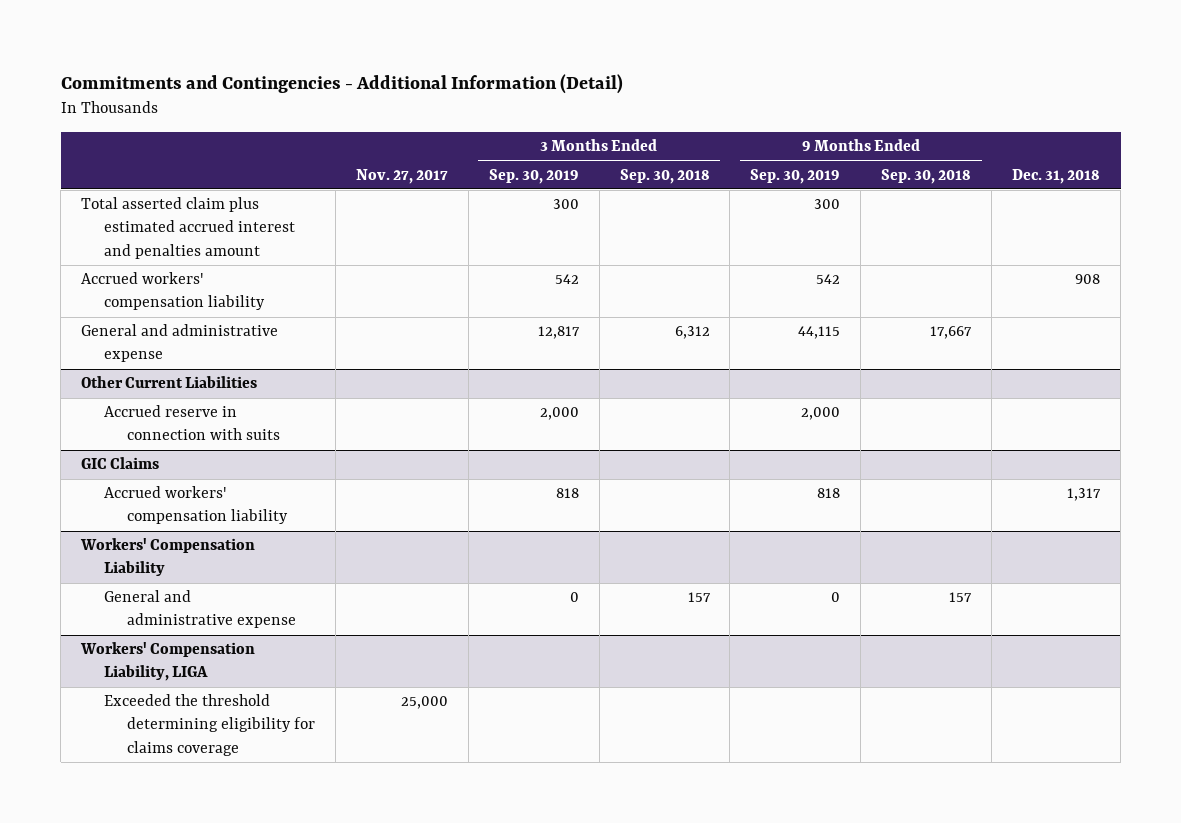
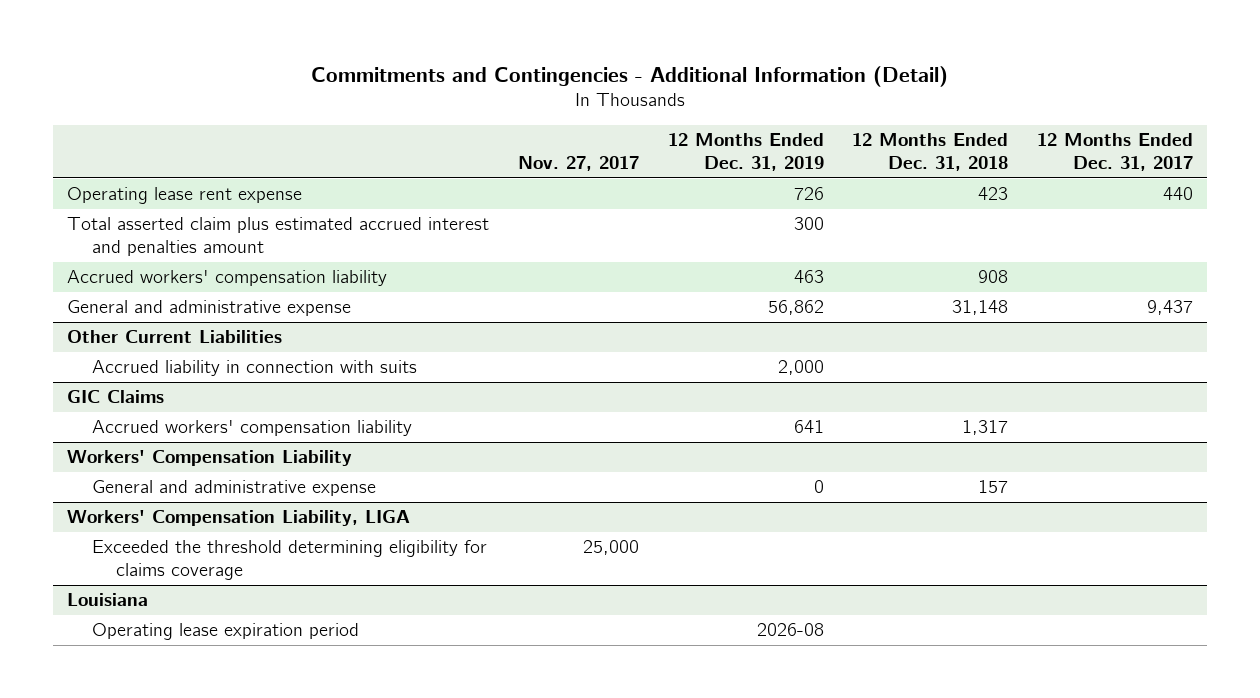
- | Nov. 27, 2017 | 3 Months Ended Sep. 30, 2019 | 3 Months Ended Sep. 30, 2018 | 9 Months Ended Sep. 30, 2019 | 9 Months Ended Sep. 30, 2018 | Dec. 31, 2018
+ | Nov. 27, 2017 | 12 Months Ended Dec. 31, 2019 | 12 Months Ended Dec. 31, 2018 | 12 Months Ended Dec. 31, 2017
+ Operating lease rent expense | | 726 | 423 | 440
@ Other Current Liabilities
- Accrued reserve in connection with suits | | 2,000 | | 2,000 | |
+ Accrued liability in connection with suits | | 2,000 | |
+ Louisiana
+ Operating lease expiration period | | 2026-08 | |

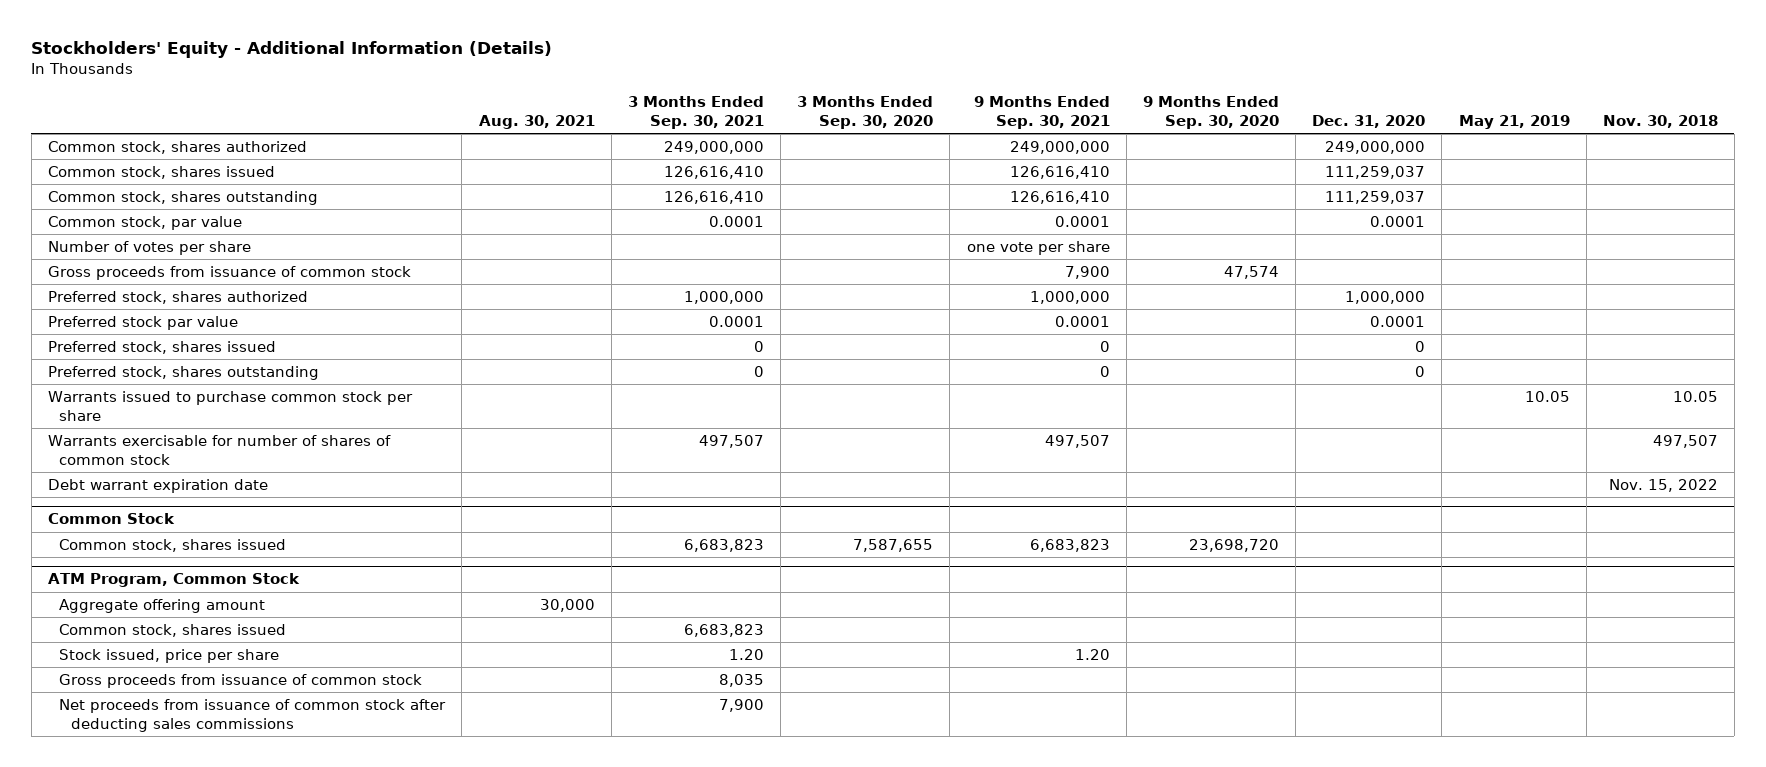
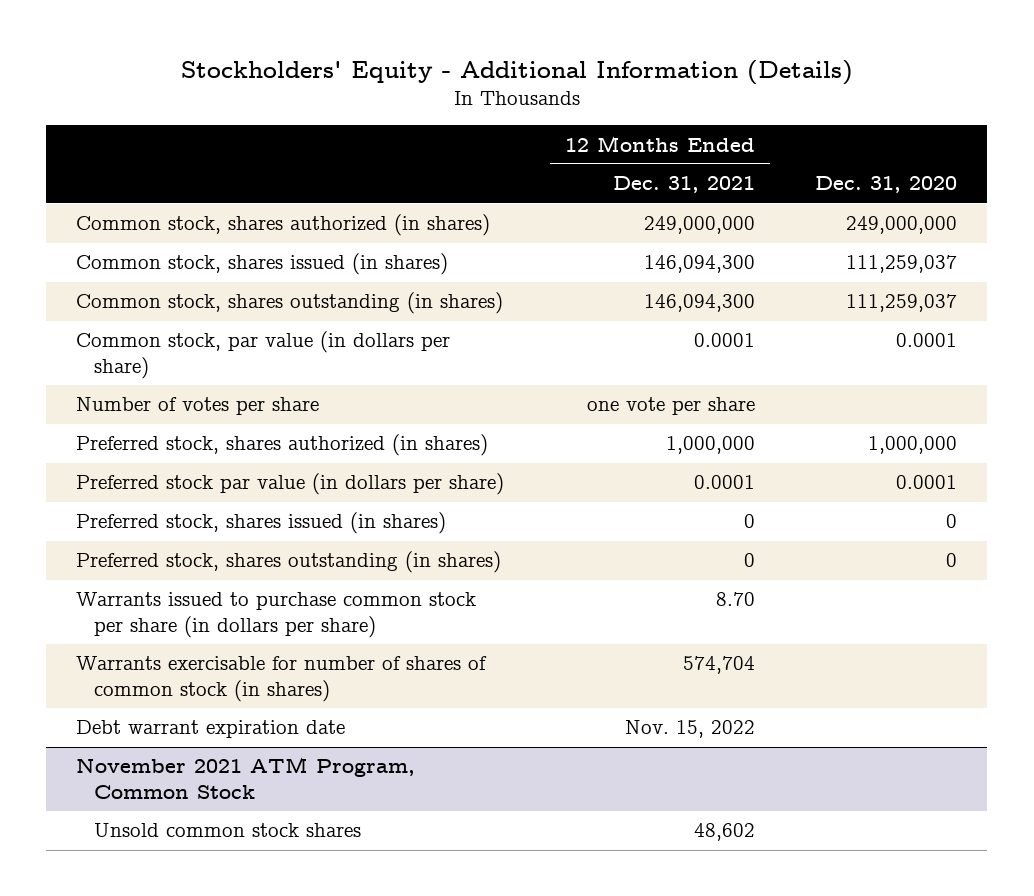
- | Aug. 30, 2021 | 3 Months Ended Sep. 30, 2021 | 3 Months Ended Sep. 30, 2020 | 9 Months Ended Sep. 30, 2021 | 9 Months Ended Sep. 30, 2020 | Dec. 31, 2020 | May 21, 2019 | Nov. 30, 2018
+ | 12 Months Ended Dec. 31, 2021 | Dec. 31, 2020
- Common stock, shares authorized | | 249,000,000 | | 249,000,000 | | 249,000,000 | |
- Common stock, shares issued | | 126,616,410 | | 126,616,410 | | 111,259,037 | |
- Common stock, shares outstanding | | 126,616,410 | | 126,616,410 | | 111,259,037 | |
- Common stock, par value | | 0.0001 | | 0.0001 | | 0.0001 | |
+ Common stock, shares authorized (in shares) | 249,000,000 | 249,000,000
+ Common stock, shares issued (in shares) | 146,094,300 | 111,259,037
+ Common stock, shares outstanding (in shares) | 146,094,300 | 111,259,037
+ Common stock, par value (in dollars per share) | 0.0001 | 0.0001
- Gross proceeds from issuance of common stock | | | | 7,900 | 47,574 | | |
- Preferred stock, shares authorized | | 1,000,000 | | 1,000,000 | | 1,000,000 | |
- Preferred stock par value | | 0.0001 | | 0.0001 | | 0.0001 | |
- Preferred stock, shares issued | | 0 | | 0 | | 0 | |
- Preferred stock, shares outstanding | | 0 | | 0 | | 0 | |
- Warrants issued to purchase common stock per share | | | | | | | 10.05 | 10.05
- Warrants exercisable for number of shares of common stock | | 497,507 | | 497,507 | | | | 497,507
+ Preferred stock, shares authorized (in shares) | 1,000,000 | 1,000,000
+ Preferred stock par value (in dollars per share) | 0.0001 | 0.0001
+ Preferred stock, shares issued (in shares) | 0 | 0
+ Preferred stock, shares outstanding (in shares) | 0 | 0
+ Warrants issued to purchase common stock per share (in dollars per share) | 8.70 |
+ Warrants exercisable for number of shares of common stock (in shares) | 574,704 |
- Common Stock
- Common stock, shares issued | | 6,683,823 | 7,587,655 | 6,683,823 | 23,698,720 | | |
- ATM Program, Common Stock
- Aggregate offering amount | 30,000 | | | | | | |
- Common stock, shares issued | | 6,683,823 | | | | | |
- Stock issued, price per share | | 1.20 | | 1.20 | | | |
- Gross proceeds from issuance of common stock | | 8,035 | | | | | |
- Net proceeds from issuance of common stock after deducting sales commissions | | 7,900 | | | | | |
+ November 2021 ATM Program, Common Stock
+ Unsold common stock shares | 48,602 |

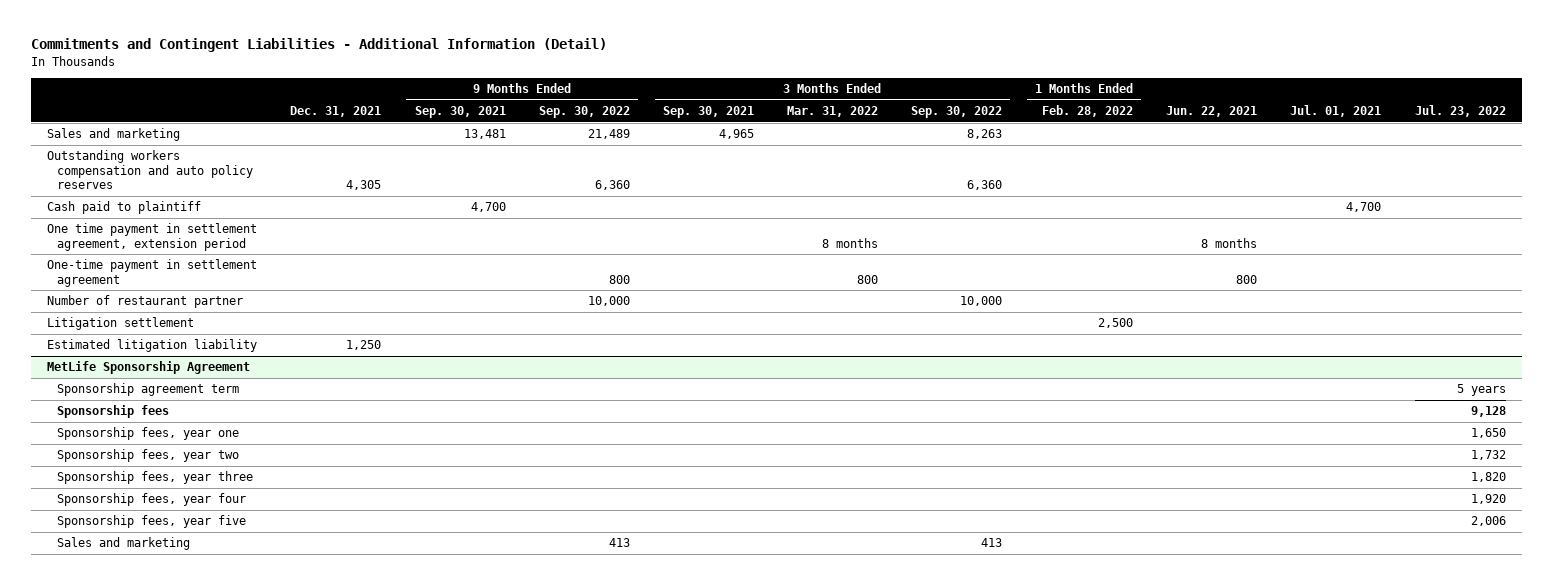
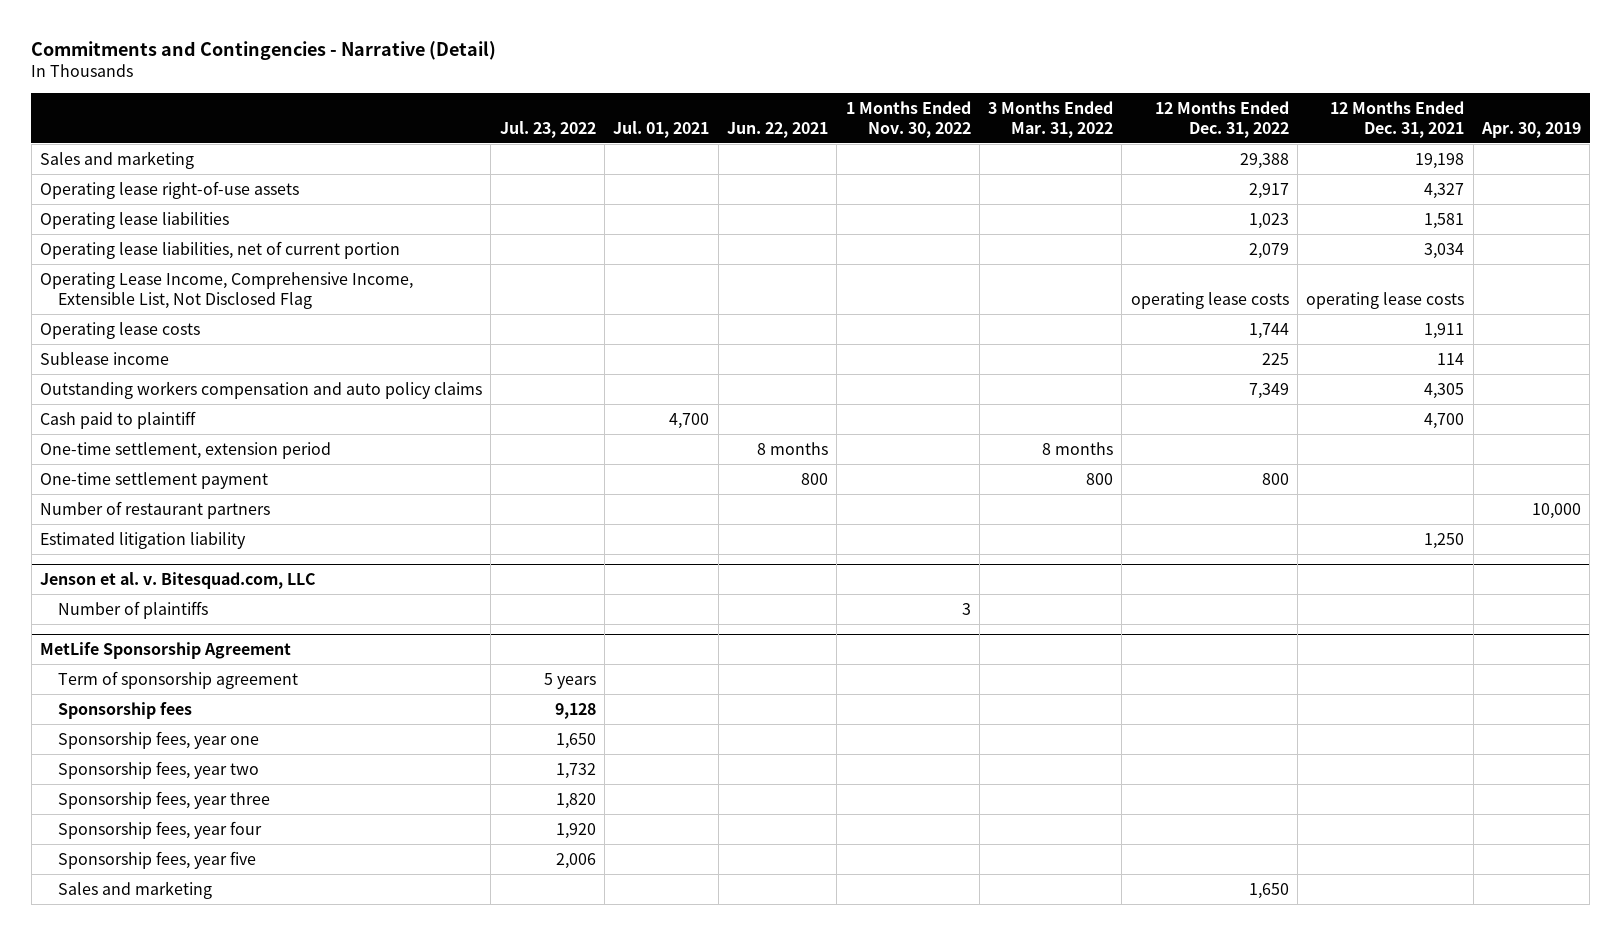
- Commitments and Contingent Liabilities - Additional Information (Detail)
+ Commitments and Contingencies - Narrative (Detail)
- | Dec. 31, 2021 | 9 Months Ended Sep. 30, 2021 | 9 Months Ended Sep. 30, 2022 | 3 Months Ended Sep. 30, 2021 | 3 Months Ended Mar. 31, 2022 | 3 Months Ended Sep. 30, 2022 | 1 Months Ended Feb. 28, 2022 | Jun. 22, 2021 | Jul. 01, 2021 | Jul. 23, 2022
+ | Jul. 23, 2022 | Jul. 01, 2021 | Jun. 22, 2021 | 1 Months Ended Nov. 30, 2022 | 3 Months Ended Mar. 31, 2022 | 12 Months Ended Dec. 31, 2022 | 12 Months Ended Dec. 31, 2021 | Apr. 30, 2019
- Outstanding workers compensation and auto policy reserves | 4,305 | | 6,360 | | | 6,360 | | | |
+ Operating lease right-of-use assets | | | | | | 2,917 | 4,327 |
+ Operating lease liabilities | | | | | | 1,023 | 1,581 |
+ Operating lease liabilities, net of current portion | | | | | | 2,079 | 3,034 |
+ Operating Lease Income, Comprehensive Income, Extensible List, Not Disclosed Flag | | | | | | operating lease costs | operating lease costs |
+ Operating lease costs | | | | | | 1,744 | 1,911 |
+ Sublease income | | | | | | 225 | 114 |
+ Outstanding workers compensation and auto policy claims | | | | | | 7,349 | 4,305 |
- One time payment in settlement agreement, extension period | | | | | 8 months | | | 8 months | |
- One-time payment in settlement agreement | | | 800 | | 800 | | | 800 | |
- Number of restaurant partner | | | 10,000 | | | 10,000 | | | |
- Litigation settlement | | | | | | | 2,500 | | |
+ One-time settlement, extension period | | | 8 months | | 8 months | | |
+ One-time settlement payment | | | 800 | | 800 | 800 | |
+ Number of restaurant partners | | | | | | | | 10,000
+ Jenson et al. v. Bitesquad.com, LLC
+ Number of plaintiffs | | | | 3 | | | |
@ MetLife Sponsorship Agreement
- Sponsorship agreement term | | | | | | | | | | 5 years
+ Term of sponsorship agreement | 5 years | | | | | | |

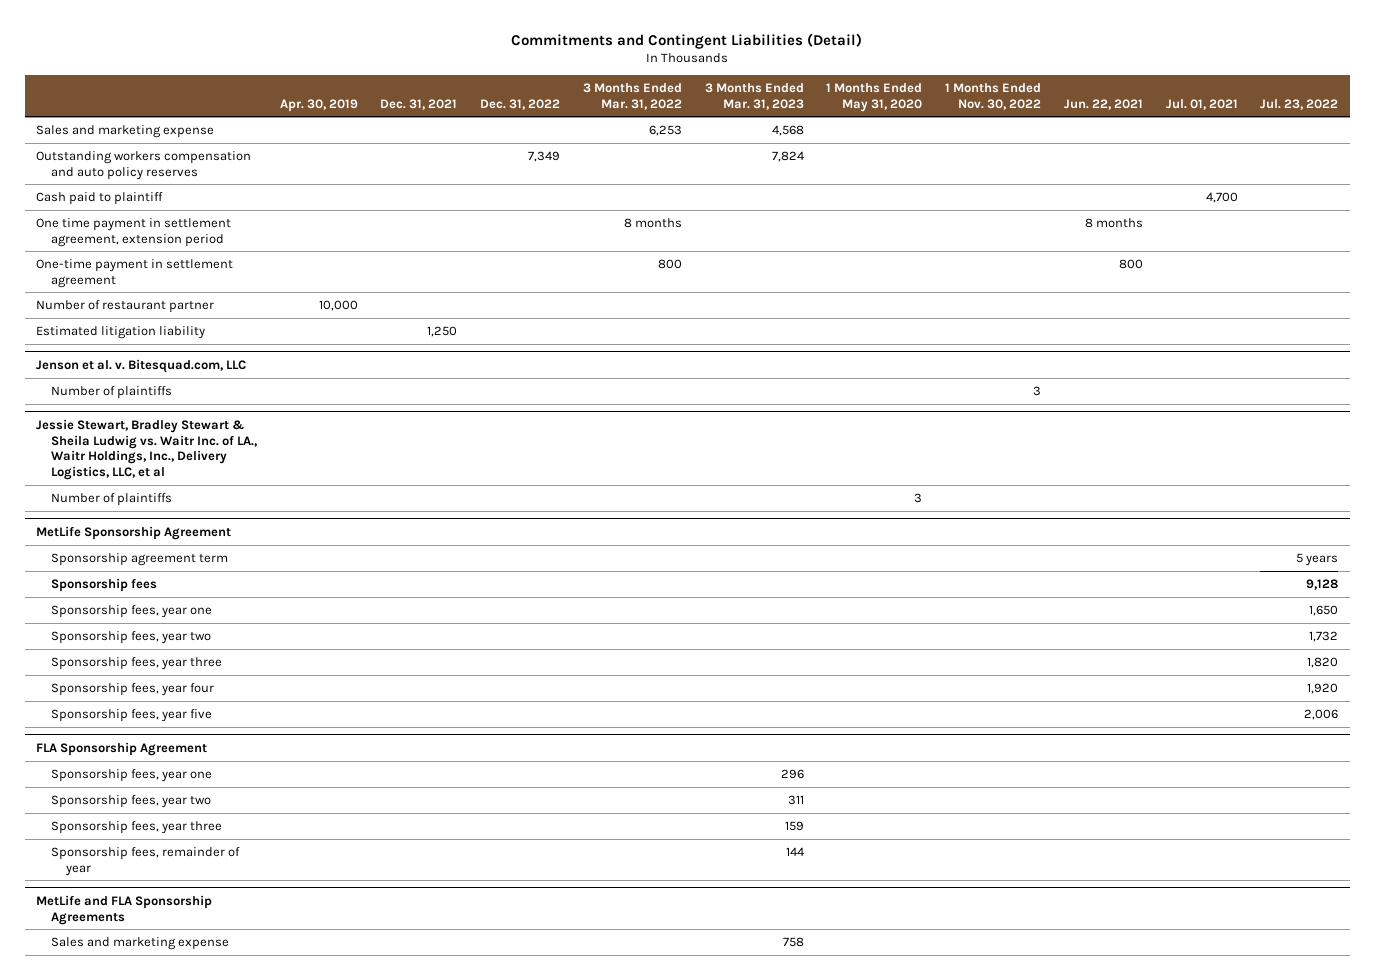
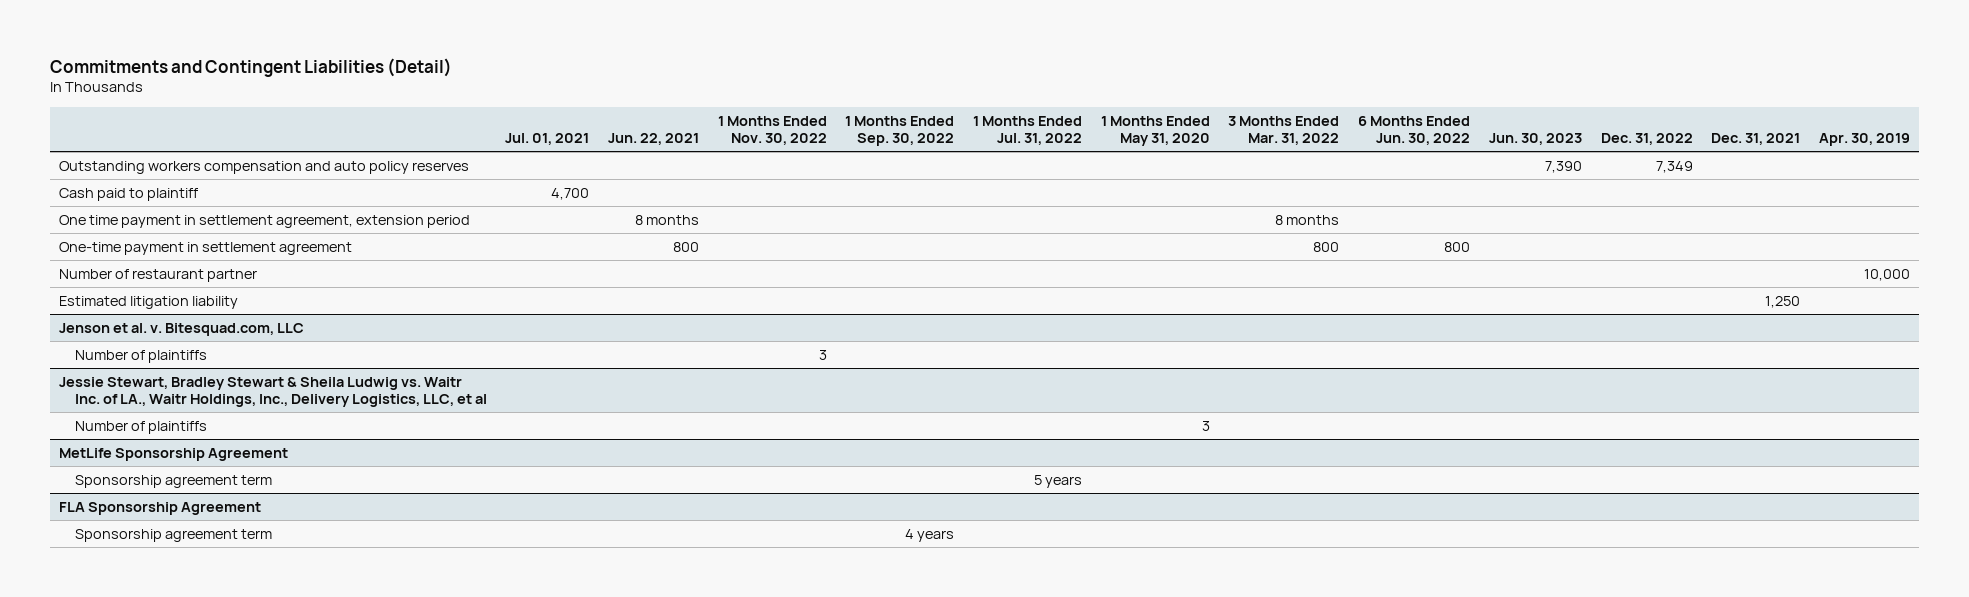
- | Apr. 30, 2019 | Dec. 31, 2021 | Dec. 31, 2022 | 3 Months Ended Mar. 31, 2022 | 3 Months Ended Mar. 31, 2023 | 1 Months Ended May 31, 2020 | 1 Months Ended Nov. 30, 2022 | Jun. 22, 2021 | Jul. 01, 2021 | Jul. 23, 2022
+ | Jul. 01, 2021 | Jun. 22, 2021 | 1 Months Ended Nov. 30, 2022 | 1 Months Ended Sep. 30, 2022 | 1 Months Ended Jul. 31, 2022 | 1 Months Ended May 31, 2020 | 3 Months Ended Mar. 31, 2022 | 6 Months Ended Jun. 30, 2022 | Jun. 30, 2023 | Dec. 31, 2022 | Dec. 31, 2021 | Apr. 30, 2019
- Sales and marketing expense | | | | 6,253 | 4,568 | | | | |
@ MetLife Sponsorship Agreement
- Sponsorship fees | | | | | | | | | | 9,128
- Sponsorship fees, year one | | | | | | | | | | 1,650
- Sponsorship fees, year two | | | | | | | | | | 1,732
- Sponsorship fees, year three | | | | | | | | | | 1,820
- Sponsorship fees, year four | | | | | | | | | | 1,920
- Sponsorship fees, year five | | | | | | | | | | 2,006
@ FLA Sponsorship Agreement
- Sponsorship fees, year one | | | | | 296 | | | | |
- Sponsorship fees, year two | | | | | 311 | | | | |
- Sponsorship fees, year three | | | | | 159 | | | | |
- Sponsorship fees, remainder of year | | | | | 144 | | | | |
- MetLife and FLA Sponsorship Agreements
- Sales and marketing expense | | | | | 758 | | | | |
@ FLA Sponsorship Agreement
+ Sponsorship agreement term | | | | 4 years | | | | | | | |

